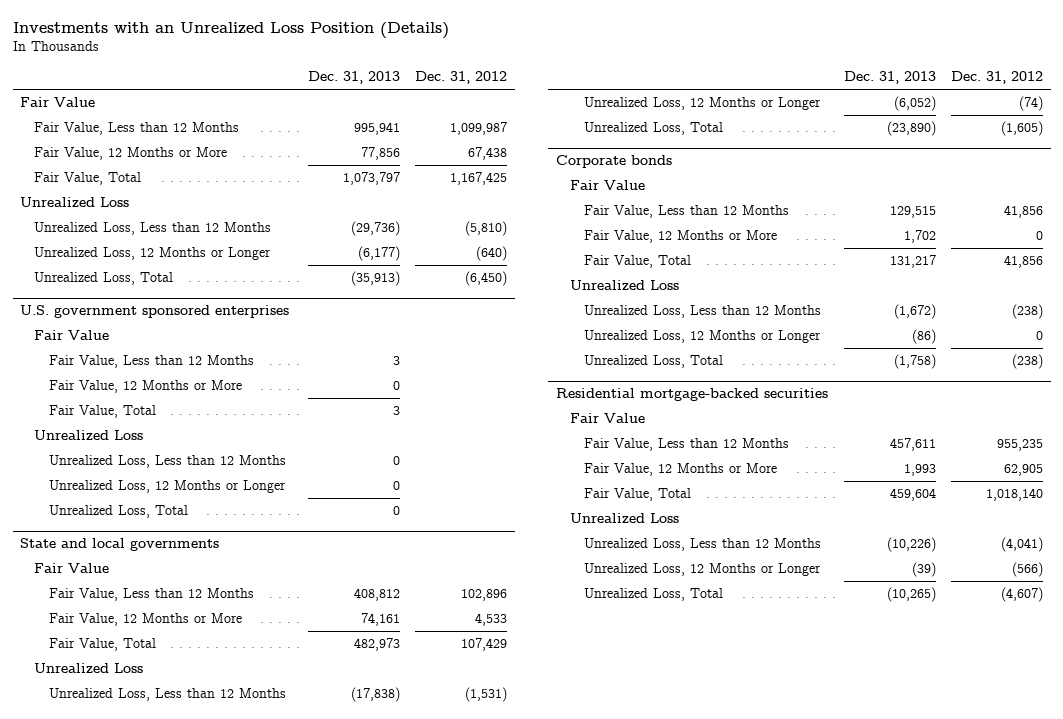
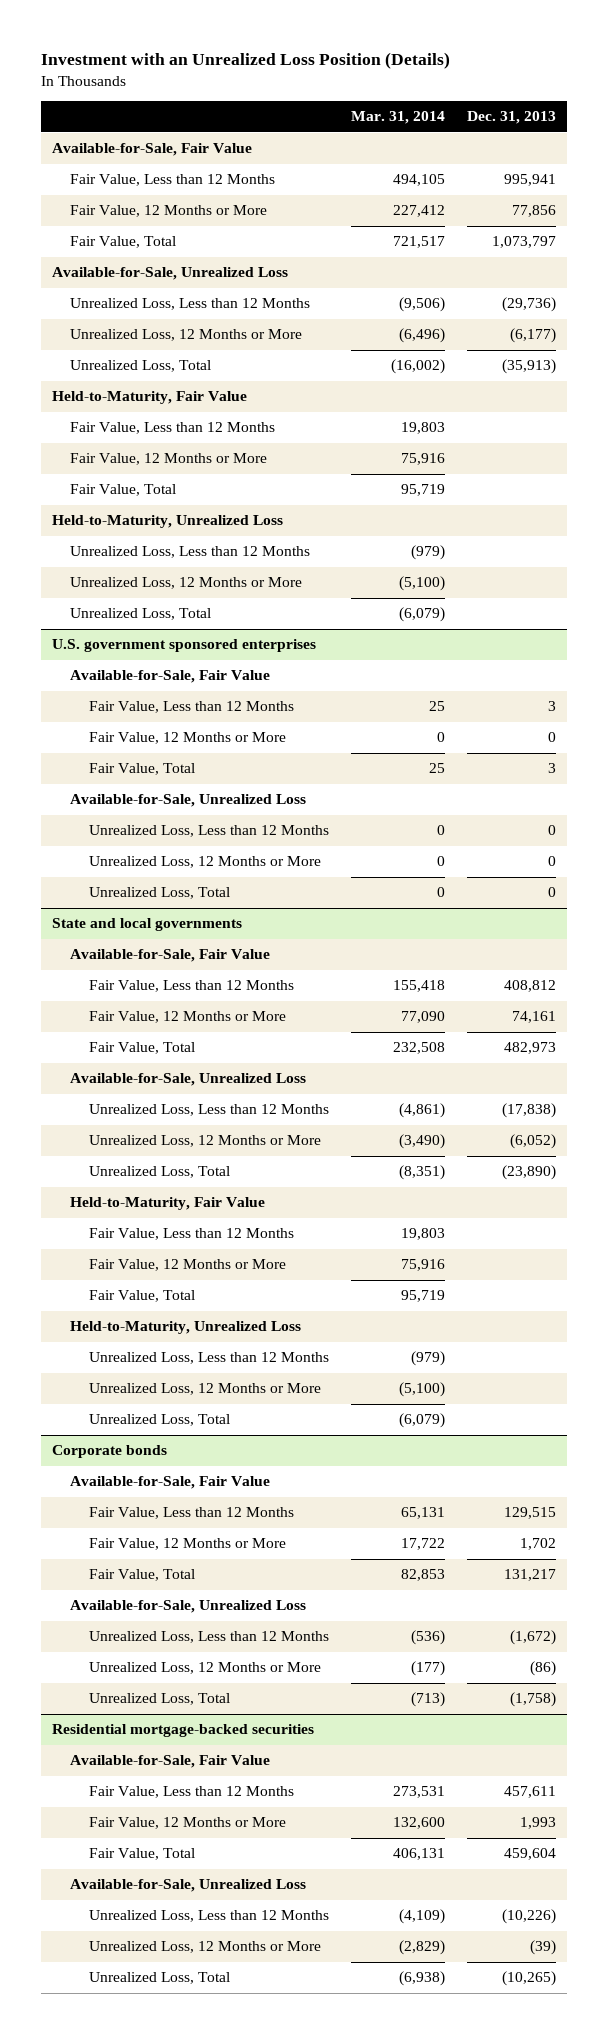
- Investments with an Unrealized Loss Position (Details)
+ Investment with an Unrealized Loss Position (Details)
- | Dec. 31, 2013 | Dec. 31, 2012
+ | Mar. 31, 2014 | Dec. 31, 2013
- Fair Value
+ Available-for-Sale, Fair Value
- Unrealized Loss
+ Available-for-Sale, Unrealized Loss
- Unrealized Loss, 12 Months or Longer | (6,177) | (640)
+ Unrealized Loss, 12 Months or More | (6,496) | (6,177)
+ Held-to-Maturity, Fair Value
+ Fair Value, Less than 12 Months | 19,803 |
+ Fair Value, 12 Months or More | 75,916 |
+ Fair Value, Total | 95,719 |
+ Held-to-Maturity, Unrealized Loss
+ Unrealized Loss, Less than 12 Months | (979) |
+ Unrealized Loss, 12 Months or More | (5,100) |
+ Unrealized Loss, Total | (6,079) |
@ U.S. government sponsored enterprises
- Fair Value
+ Available-for-Sale, Fair Value
- Unrealized Loss
+ Available-for-Sale, Unrealized Loss
- Unrealized Loss, 12 Months or Longer | 0 |
+ Unrealized Loss, 12 Months or More | 0 | 0
@ State and local governments
- Fair Value
+ Available-for-Sale, Fair Value
- Unrealized Loss
+ Available-for-Sale, Unrealized Loss
- Unrealized Loss, 12 Months or Longer | (6,052) | (74)
+ Unrealized Loss, 12 Months or More | (3,490) | (6,052)
+ Held-to-Maturity, Fair Value
+ Fair Value, Less than 12 Months | 19,803 |
+ Fair Value, 12 Months or More | 75,916 |
+ Fair Value, Total | 95,719 |
+ Held-to-Maturity, Unrealized Loss
+ Unrealized Loss, Less than 12 Months | (979) |
+ Unrealized Loss, 12 Months or More | (5,100) |
+ Unrealized Loss, Total | (6,079) |
@ Corporate bonds
- Fair Value
+ Available-for-Sale, Fair Value
- Unrealized Loss
+ Available-for-Sale, Unrealized Loss
- Unrealized Loss, 12 Months or Longer | (86) | 0
+ Unrealized Loss, 12 Months or More | (177) | (86)
@ Residential mortgage-backed securities
- Fair Value
+ Available-for-Sale, Fair Value
- Unrealized Loss
+ Available-for-Sale, Unrealized Loss
- Unrealized Loss, 12 Months or Longer | (39) | (566)
+ Unrealized Loss, 12 Months or More | (2,829) | (39)

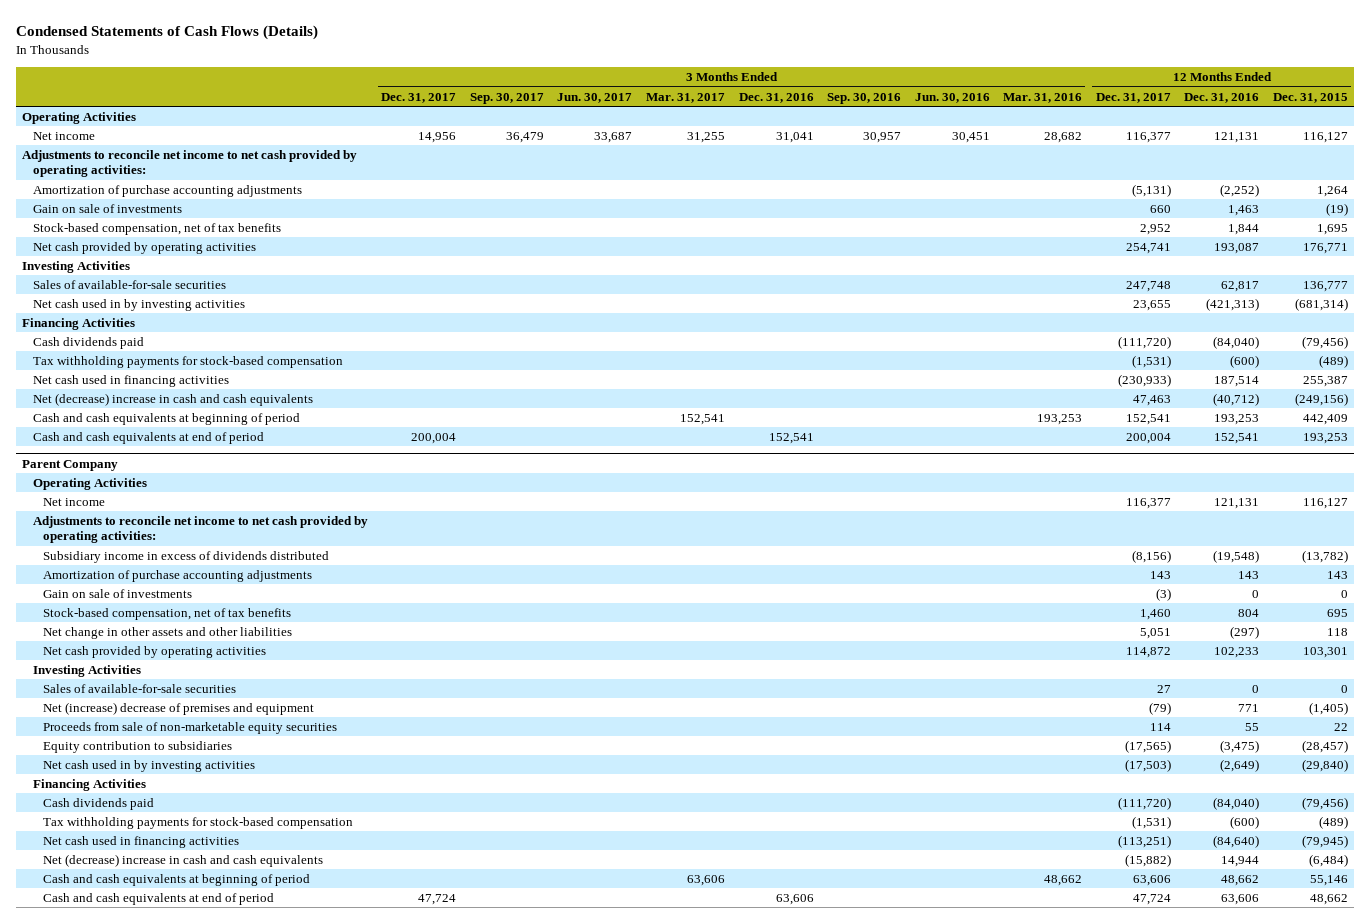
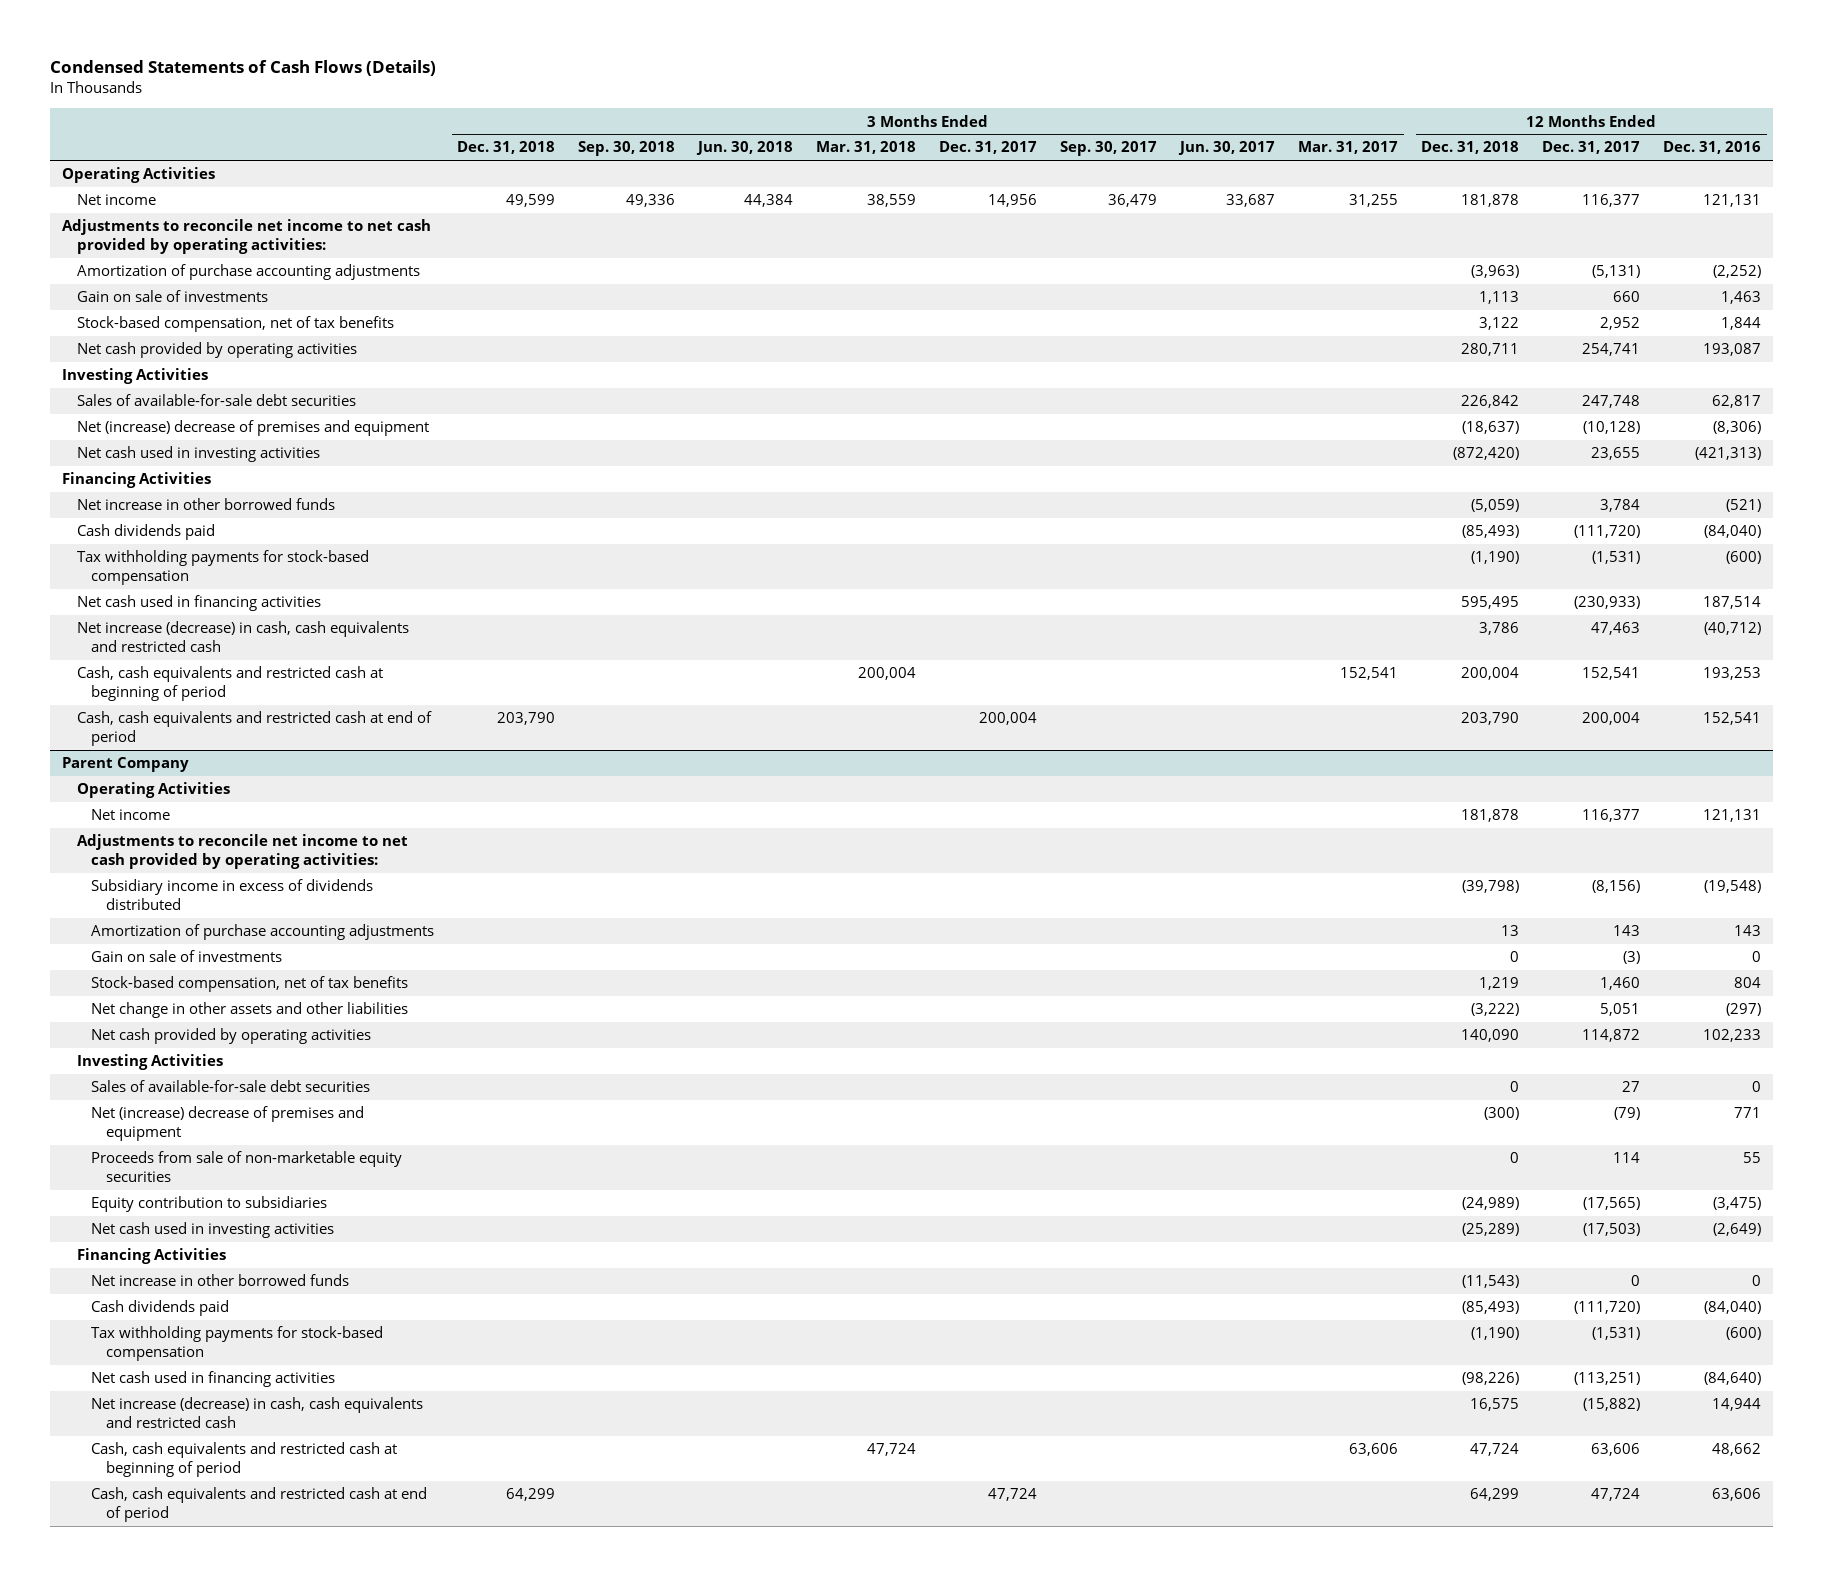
- | 3 Months Ended Dec. 31, 2017 | 3 Months Ended Sep. 30, 2017 | 3 Months Ended Jun. 30, 2017 | 3 Months Ended Mar. 31, 2017 | 3 Months Ended Dec. 31, 2016 | 3 Months Ended Sep. 30, 2016 | 3 Months Ended Jun. 30, 2016 | 3 Months Ended Mar. 31, 2016 | 12 Months Ended Dec. 31, 2017 | 12 Months Ended Dec. 31, 2016 | 12 Months Ended Dec. 31, 2015
+ | 3 Months Ended Dec. 31, 2018 | 3 Months Ended Sep. 30, 2018 | 3 Months Ended Jun. 30, 2018 | 3 Months Ended Mar. 31, 2018 | 3 Months Ended Dec. 31, 2017 | 3 Months Ended Sep. 30, 2017 | 3 Months Ended Jun. 30, 2017 | 3 Months Ended Mar. 31, 2017 | 12 Months Ended Dec. 31, 2018 | 12 Months Ended Dec. 31, 2017 | 12 Months Ended Dec. 31, 2016
- Sales of available-for-sale securities | | | | | | | | | 247,748 | 62,817 | 136,777
- Net cash used in by investing activities | | | | | | | | | 23,655 | (421,313) | (681,314)
+ Sales of available-for-sale debt securities | | | | | | | | | 226,842 | 247,748 | 62,817
+ Net (increase) decrease of premises and equipment | | | | | | | | | (18,637) | (10,128) | (8,306)
+ Net cash used in investing activities | | | | | | | | | (872,420) | 23,655 | (421,313)
+ Net increase in other borrowed funds | | | | | | | | | (5,059) | 3,784 | (521)
- Net (decrease) increase in cash and cash equivalents | | | | | | | | | 47,463 | (40,712) | (249,156)
- Cash and cash equivalents at beginning of period | | | | 152,541 | | | | 193,253 | 152,541 | 193,253 | 442,409
- Cash and cash equivalents at end of period | 200,004 | | | | 152,541 | | | | 200,004 | 152,541 | 193,253
+ Net increase (decrease) in cash, cash equivalents and restricted cash | | | | | | | | | 3,786 | 47,463 | (40,712)
+ Cash, cash equivalents and restricted cash at beginning of period | | | | 200,004 | | | | 152,541 | 200,004 | 152,541 | 193,253
+ Cash, cash equivalents and restricted cash at end of period | 203,790 | | | | 200,004 | | | | 203,790 | 200,004 | 152,541
@ Parent Company
- Sales of available-for-sale securities | | | | | | | | | 27 | 0 | 0
+ Sales of available-for-sale debt securities | | | | | | | | | 0 | 27 | 0
- Net cash used in by investing activities | | | | | | | | | (17,503) | (2,649) | (29,840)
+ Net cash used in investing activities | | | | | | | | | (25,289) | (17,503) | (2,649)
+ Net increase in other borrowed funds | | | | | | | | | (11,543) | 0 | 0
- Net (decrease) increase in cash and cash equivalents | | | | | | | | | (15,882) | 14,944 | (6,484)
- Cash and cash equivalents at beginning of period | | | | 63,606 | | | | 48,662 | 63,606 | 48,662 | 55,146
- Cash and cash equivalents at end of period | 47,724 | | | | 63,606 | | | | 47,724 | 63,606 | 48,662
+ Net increase (decrease) in cash, cash equivalents and restricted cash | | | | | | | | | 16,575 | (15,882) | 14,944
+ Cash, cash equivalents and restricted cash at beginning of period | | | | 47,724 | | | | 63,606 | 47,724 | 63,606 | 48,662
+ Cash, cash equivalents and restricted cash at end of period | 64,299 | | | | 47,724 | | | | 64,299 | 47,724 | 63,606

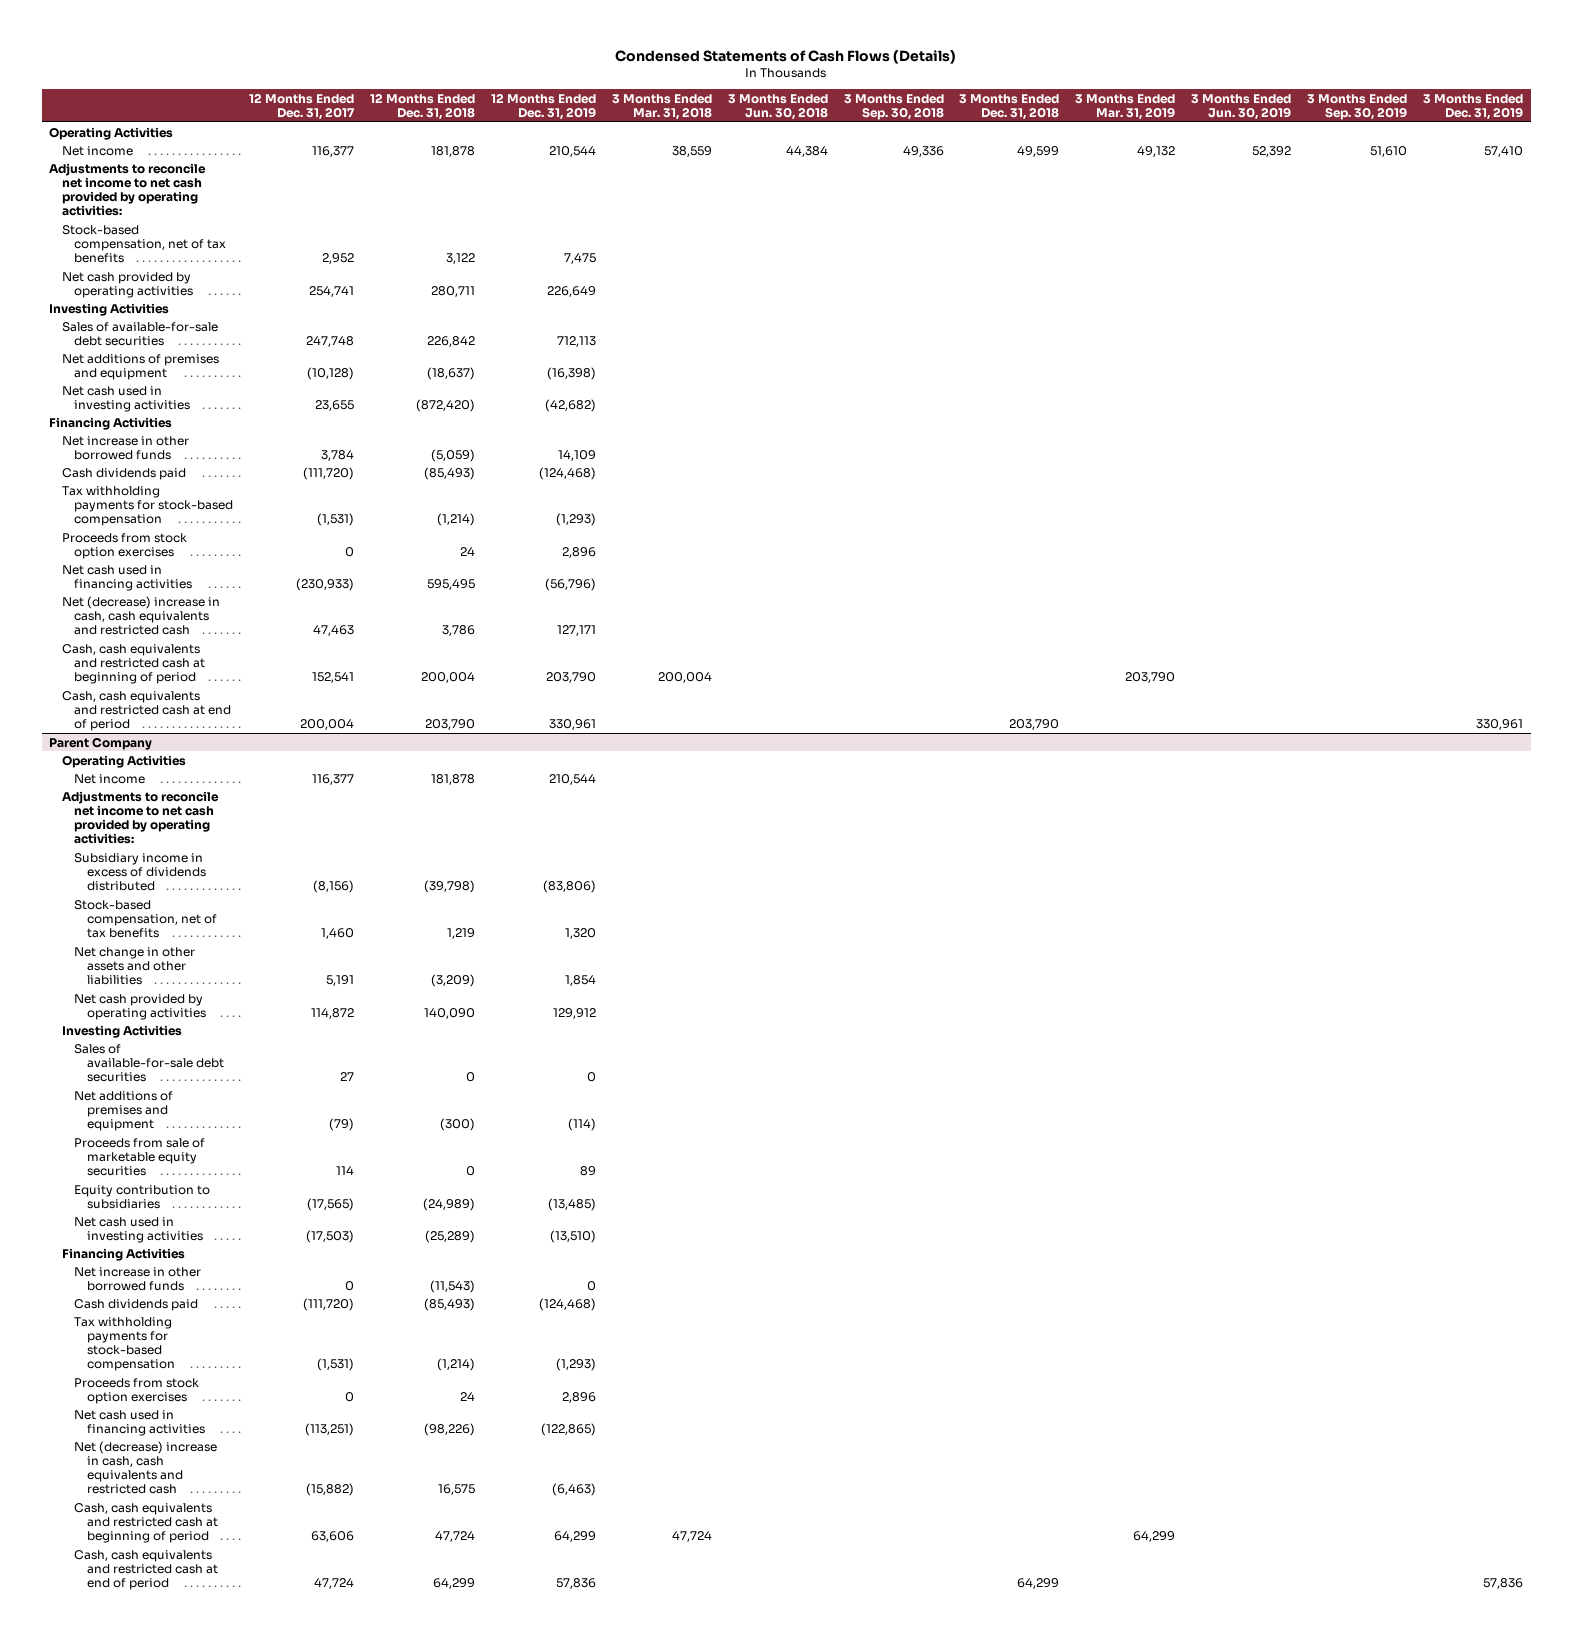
- | 3 Months Ended Dec. 31, 2018 | 3 Months Ended Sep. 30, 2018 | 3 Months Ended Jun. 30, 2018 | 3 Months Ended Mar. 31, 2018 | 3 Months Ended Dec. 31, 2017 | 3 Months Ended Sep. 30, 2017 | 3 Months Ended Jun. 30, 2017 | 3 Months Ended Mar. 31, 2017 | 12 Months Ended Dec. 31, 2018 | 12 Months Ended Dec. 31, 2017 | 12 Months Ended Dec. 31, 2016
+ | 12 Months Ended Dec. 31, 2017 | 12 Months Ended Dec. 31, 2018 | 12 Months Ended Dec. 31, 2019 | 3 Months Ended Mar. 31, 2018 | 3 Months Ended Jun. 30, 2018 | 3 Months Ended Sep. 30, 2018 | 3 Months Ended Dec. 31, 2018 | 3 Months Ended Mar. 31, 2019 | 3 Months Ended Jun. 30, 2019 | 3 Months Ended Sep. 30, 2019 | 3 Months Ended Dec. 31, 2019
- Amortization of purchase accounting adjustments | | | | | | | | | (3,963) | (5,131) | (2,252)
- Gain on sale of investments | | | | | | | | | 1,113 | 660 | 1,463
- Net (increase) decrease of premises and equipment | | | | | | | | | (18,637) | (10,128) | (8,306)
+ Net additions of premises and equipment | (10,128) | (18,637) | (16,398) | | | | | | | |
- Tax withholding payments for stock-based compensation | | | | | | | | | (1,190) | (1,531) | (600)
+ Tax withholding payments for stock-based compensation | (1,531) | (1,214) | (1,293) | | | | | | | |
+ Proceeds from stock option exercises | 0 | 24 | 2,896 | | | | | | | |
- Net increase (decrease) in cash, cash equivalents and restricted cash | | | | | | | | | 3,786 | 47,463 | (40,712)
+ Net (decrease) increase in cash, cash equivalents and restricted cash | 47,463 | 3,786 | 127,171 | | | | | | | |
@ Parent Company
- Amortization of purchase accounting adjustments | | | | | | | | | 13 | 143 | 143
- Gain on sale of investments | | | | | | | | | 0 | (3) | 0
- Net change in other assets and other liabilities | | | | | | | | | (3,222) | 5,051 | (297)
+ Net change in other assets and other liabilities | 5,191 | (3,209) | 1,854 | | | | | | | |
- Net (increase) decrease of premises and equipment | | | | | | | | | (300) | (79) | 771
- Proceeds from sale of non-marketable equity securities | | | | | | | | | 0 | 114 | 55
+ Net additions of premises and equipment | (79) | (300) | (114) | | | | | | | |
+ Proceeds from sale of marketable equity securities | 114 | 0 | 89 | | | | | | | |
- Tax withholding payments for stock-based compensation | | | | | | | | | (1,190) | (1,531) | (600)
+ Tax withholding payments for stock-based compensation | (1,531) | (1,214) | (1,293) | | | | | | | |
+ Proceeds from stock option exercises | 0 | 24 | 2,896 | | | | | | | |
- Net increase (decrease) in cash, cash equivalents and restricted cash | | | | | | | | | 16,575 | (15,882) | 14,944
+ Net (decrease) increase in cash, cash equivalents and restricted cash | (15,882) | 16,575 | (6,463) | | | | | | | |

